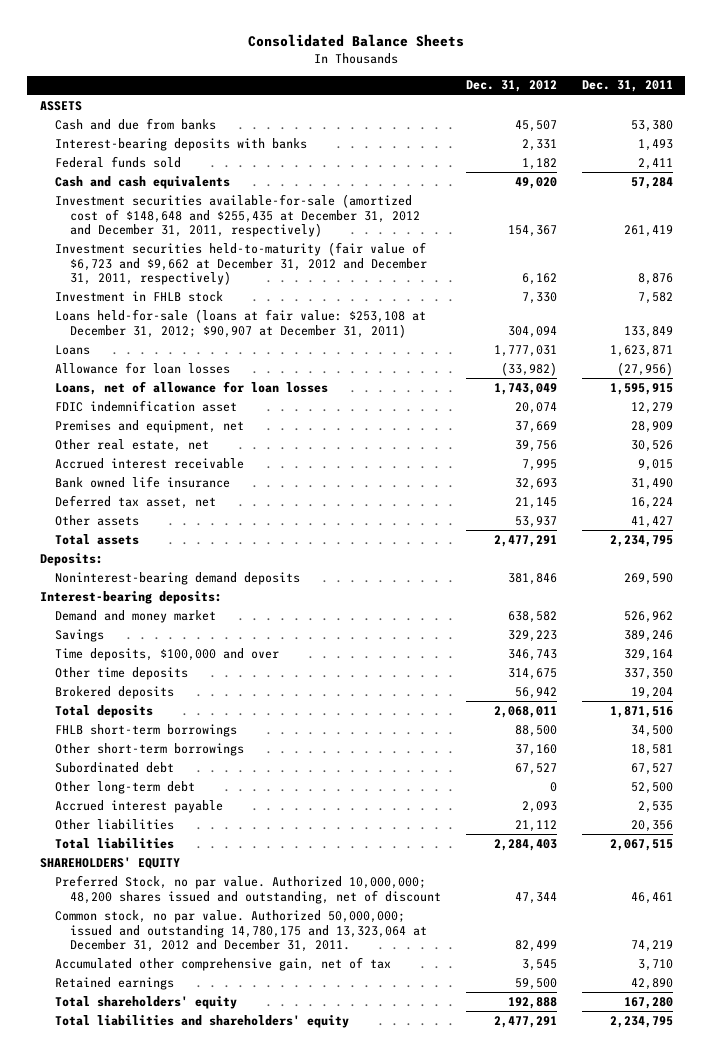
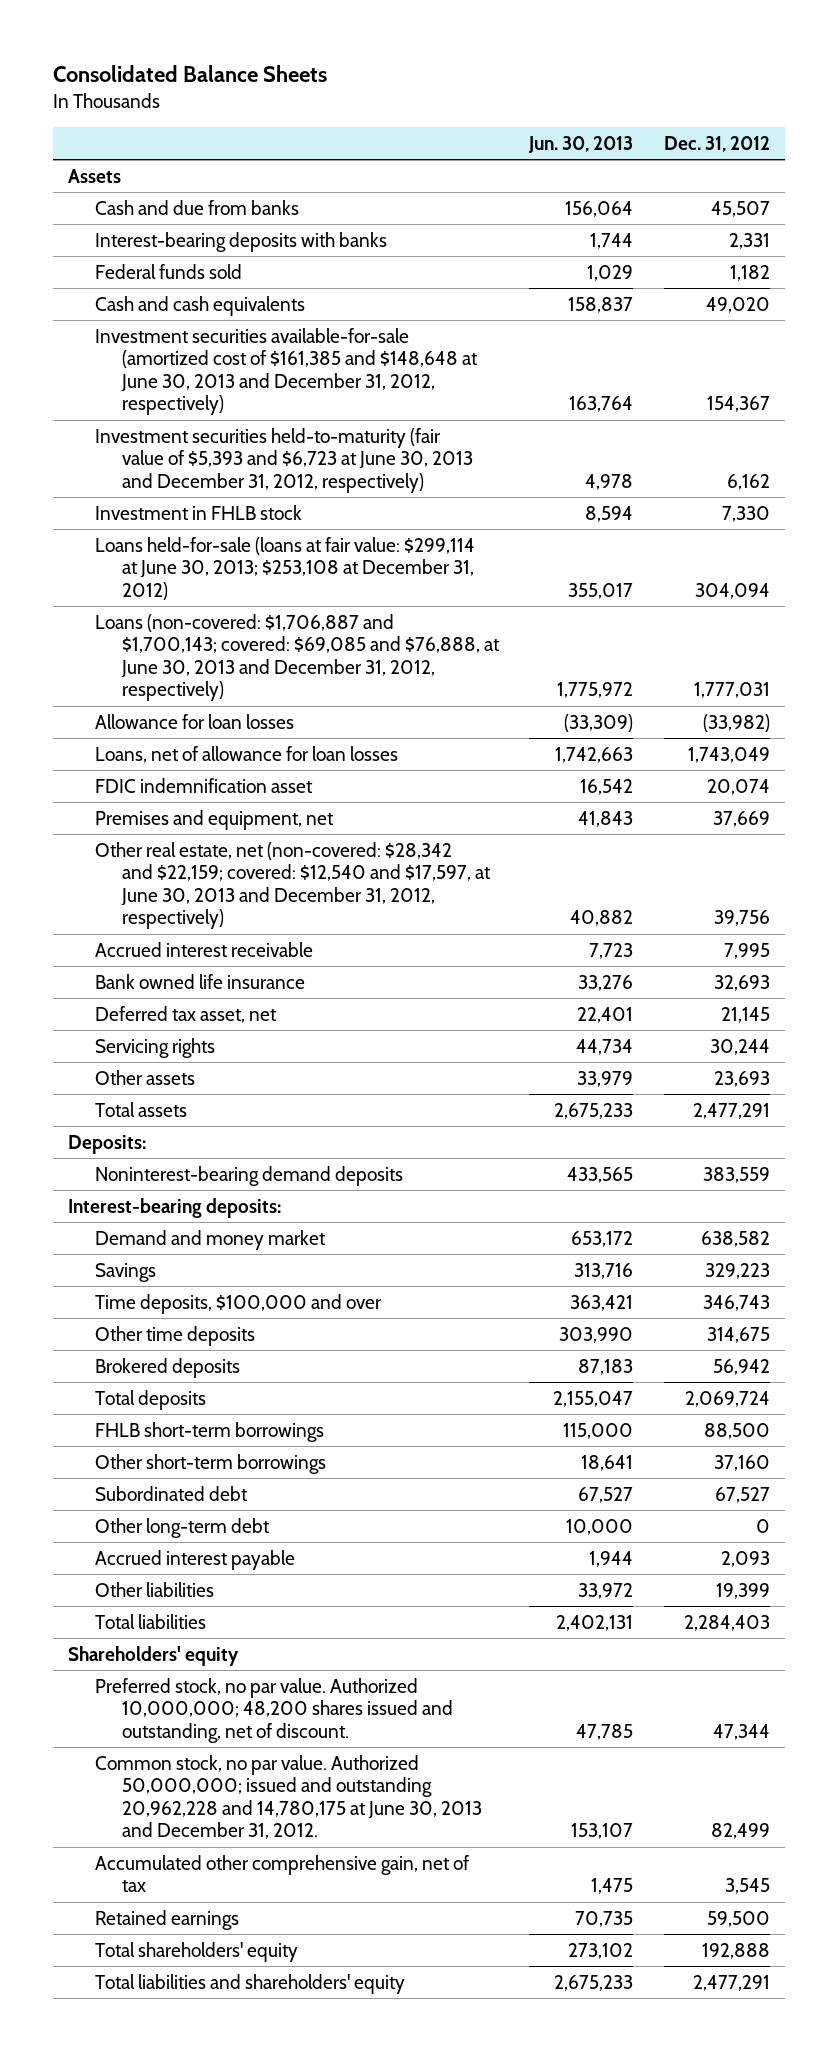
- | Dec. 31, 2012 | Dec. 31, 2011
+ | Jun. 30, 2013 | Dec. 31, 2012
- ASSETS
+ Assets
- Investment securities available-for-sale (amortized cost of $148,648 and $255,435 at December 31, 2012 and December 31, 2011, respectively) | 154,367 | 261,419
- Investment securities held-to-maturity (fair value of $6,723 and $9,662 at December 31, 2012 and December 31, 2011, respectively) | 6,162 | 8,876
+ Investment securities available-for-sale (amortized cost of $161,385 and $148,648 at June 30, 2013 and December 31, 2012, respectively) | 163,764 | 154,367
+ Investment securities held-to-maturity (fair value of $5,393 and $6,723 at June 30, 2013 and December 31, 2012, respectively) | 4,978 | 6,162
- Loans held-for-sale (loans at fair value: $253,108 at December 31, 2012; $90,907 at December 31, 2011) | 304,094 | 133,849
- Loans | 1,777,031 | 1,623,871
+ Loans held-for-sale (loans at fair value: $299,114 at June 30, 2013; $253,108 at December 31, 2012) | 355,017 | 304,094
+ Loans (non-covered: $1,706,887 and $1,700,143; covered: $69,085 and $76,888, at June 30, 2013 and December 31, 2012, respectively) | 1,775,972 | 1,777,031
- Other real estate, net | 39,756 | 30,526
+ Other real estate, net (non-covered: $28,342 and $22,159; covered: $12,540 and $17,597, at June 30, 2013 and December 31, 2012, respectively) | 40,882 | 39,756
- Other assets | 53,937 | 41,427
+ Servicing rights | 44,734 | 30,244
+ Other assets | 33,979 | 23,693
- Noninterest-bearing demand deposits | 381,846 | 269,590
+ Noninterest-bearing demand deposits | 433,565 | 383,559
- Total deposits | 2,068,011 | 1,871,516
+ Total deposits | 2,155,047 | 2,069,724
- Other liabilities | 21,112 | 20,356
+ Other liabilities | 33,972 | 19,399
- SHAREHOLDERS' EQUITY
- Preferred Stock, no par value. Authorized 10,000,000; 48,200 shares issued and outstanding, net of discount | 47,344 | 46,461
- Common stock, no par value. Authorized 50,000,000; issued and outstanding 14,780,175 and 13,323,064 at December 31, 2012 and December 31, 2011. | 82,499 | 74,219
+ Shareholders' equity
+ Preferred stock, no par value. Authorized 10,000,000; 48,200 shares issued and outstanding, net of discount. | 47,785 | 47,344
+ Common stock, no par value. Authorized 50,000,000; issued and outstanding 20,962,228 and 14,780,175 at June 30, 2013 and December 31, 2012. | 153,107 | 82,499

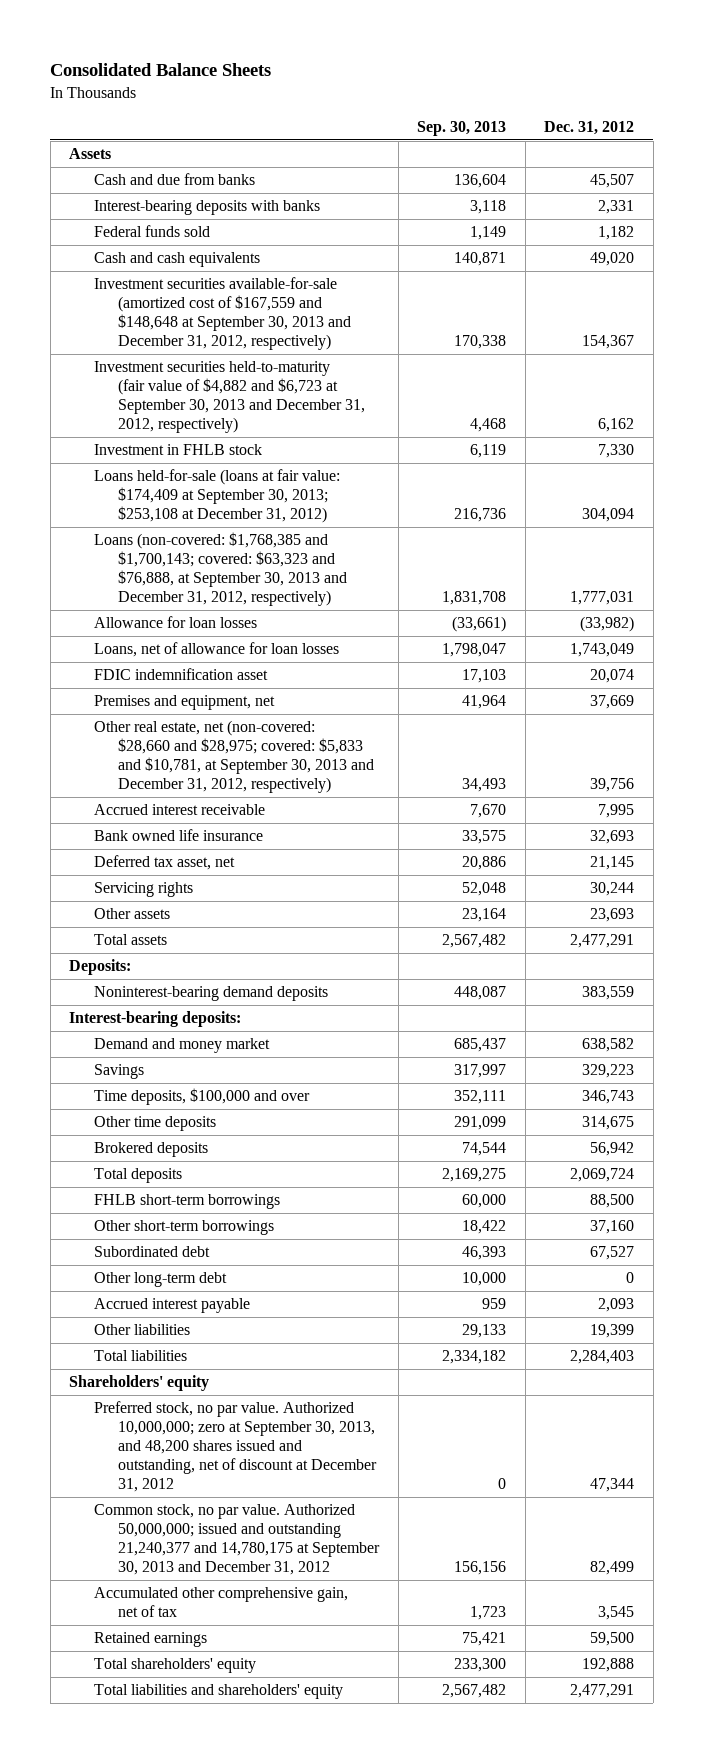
- | Jun. 30, 2013 | Dec. 31, 2012
+ | Sep. 30, 2013 | Dec. 31, 2012
- Investment securities available-for-sale (amortized cost of $161,385 and $148,648 at June 30, 2013 and December 31, 2012, respectively) | 163,764 | 154,367
- Investment securities held-to-maturity (fair value of $5,393 and $6,723 at June 30, 2013 and December 31, 2012, respectively) | 4,978 | 6,162
+ Investment securities available-for-sale (amortized cost of $167,559 and $148,648 at September 30, 2013 and December 31, 2012, respectively) | 170,338 | 154,367
+ Investment securities held-to-maturity (fair value of $4,882 and $6,723 at September 30, 2013 and December 31, 2012, respectively) | 4,468 | 6,162
- Loans held-for-sale (loans at fair value: $299,114 at June 30, 2013; $253,108 at December 31, 2012) | 355,017 | 304,094
- Loans (non-covered: $1,706,887 and $1,700,143; covered: $69,085 and $76,888, at June 30, 2013 and December 31, 2012, respectively) | 1,775,972 | 1,777,031
+ Loans held-for-sale (loans at fair value: $174,409 at September 30, 2013; $253,108 at December 31, 2012) | 216,736 | 304,094
+ Loans (non-covered: $1,768,385 and $1,700,143; covered: $63,323 and $76,888, at September 30, 2013 and December 31, 2012, respectively) | 1,831,708 | 1,777,031
- Other real estate, net (non-covered: $28,342 and $22,159; covered: $12,540 and $17,597, at June 30, 2013 and December 31, 2012, respectively) | 40,882 | 39,756
+ Other real estate, net (non-covered: $28,660 and $28,975; covered: $5,833 and $10,781, at September 30, 2013 and December 31, 2012, respectively) | 34,493 | 39,756
- Preferred stock, no par value. Authorized 10,000,000; 48,200 shares issued and outstanding, net of discount. | 47,785 | 47,344
- Common stock, no par value. Authorized 50,000,000; issued and outstanding 20,962,228 and 14,780,175 at June 30, 2013 and December 31, 2012. | 153,107 | 82,499
+ Preferred stock, no par value. Authorized 10,000,000; zero at September 30, 2013, and 48,200 shares issued and outstanding, net of discount at December 31, 2012 | 0 | 47,344
+ Common stock, no par value. Authorized 50,000,000; issued and outstanding 21,240,377 and 14,780,175 at September 30, 2013 and December 31, 2012 | 156,156 | 82,499

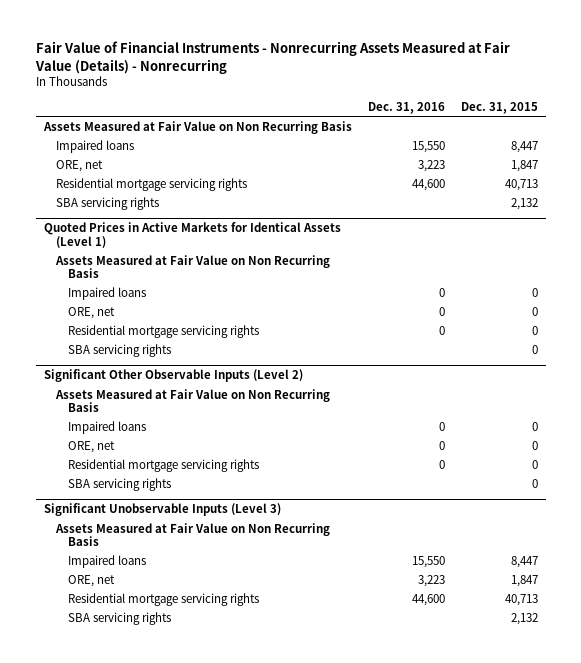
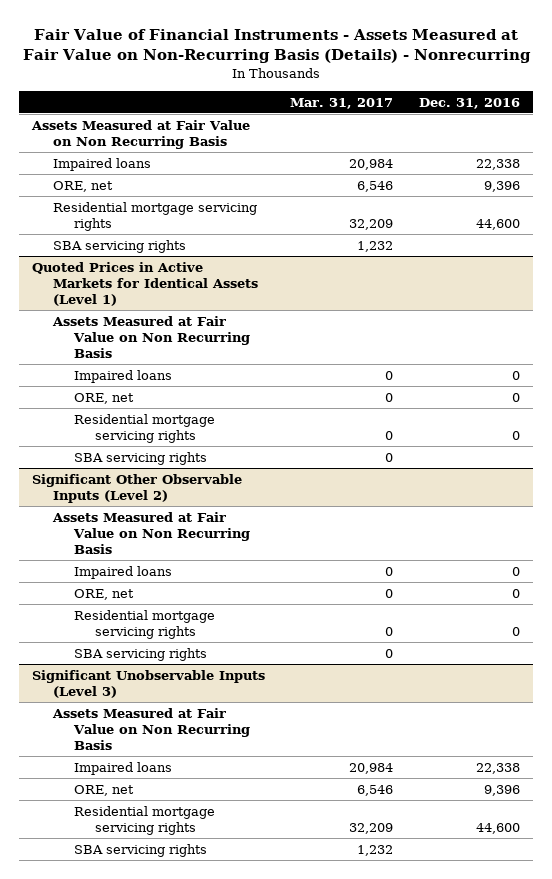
- Fair Value of Financial Instruments - Nonrecurring Assets Measured at Fair Value (Details) - Nonrecurring
+ Fair Value of Financial Instruments - Assets Measured at Fair Value on Non-Recurring Basis (Details) - Nonrecurring
- | Dec. 31, 2016 | Dec. 31, 2015
+ | Mar. 31, 2017 | Dec. 31, 2016
- Impaired loans | 15,550 | 8,447
- ORE, net | 3,223 | 1,847
+ Impaired loans | 20,984 | 22,338
+ ORE, net | 6,546 | 9,396
@ Significant Unobservable Inputs (Level 3)
- Impaired loans | 15,550 | 8,447
- ORE, net | 3,223 | 1,847
+ Impaired loans | 20,984 | 22,338
+ ORE, net | 6,546 | 9,396

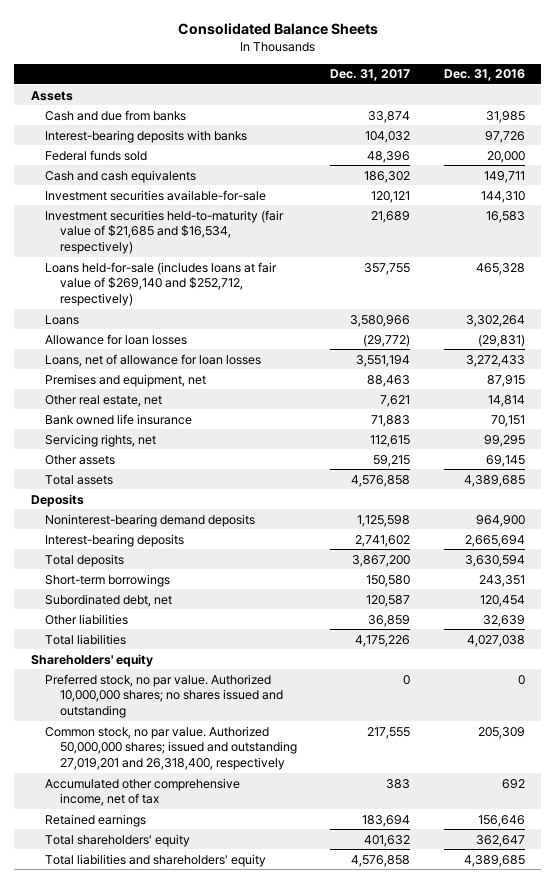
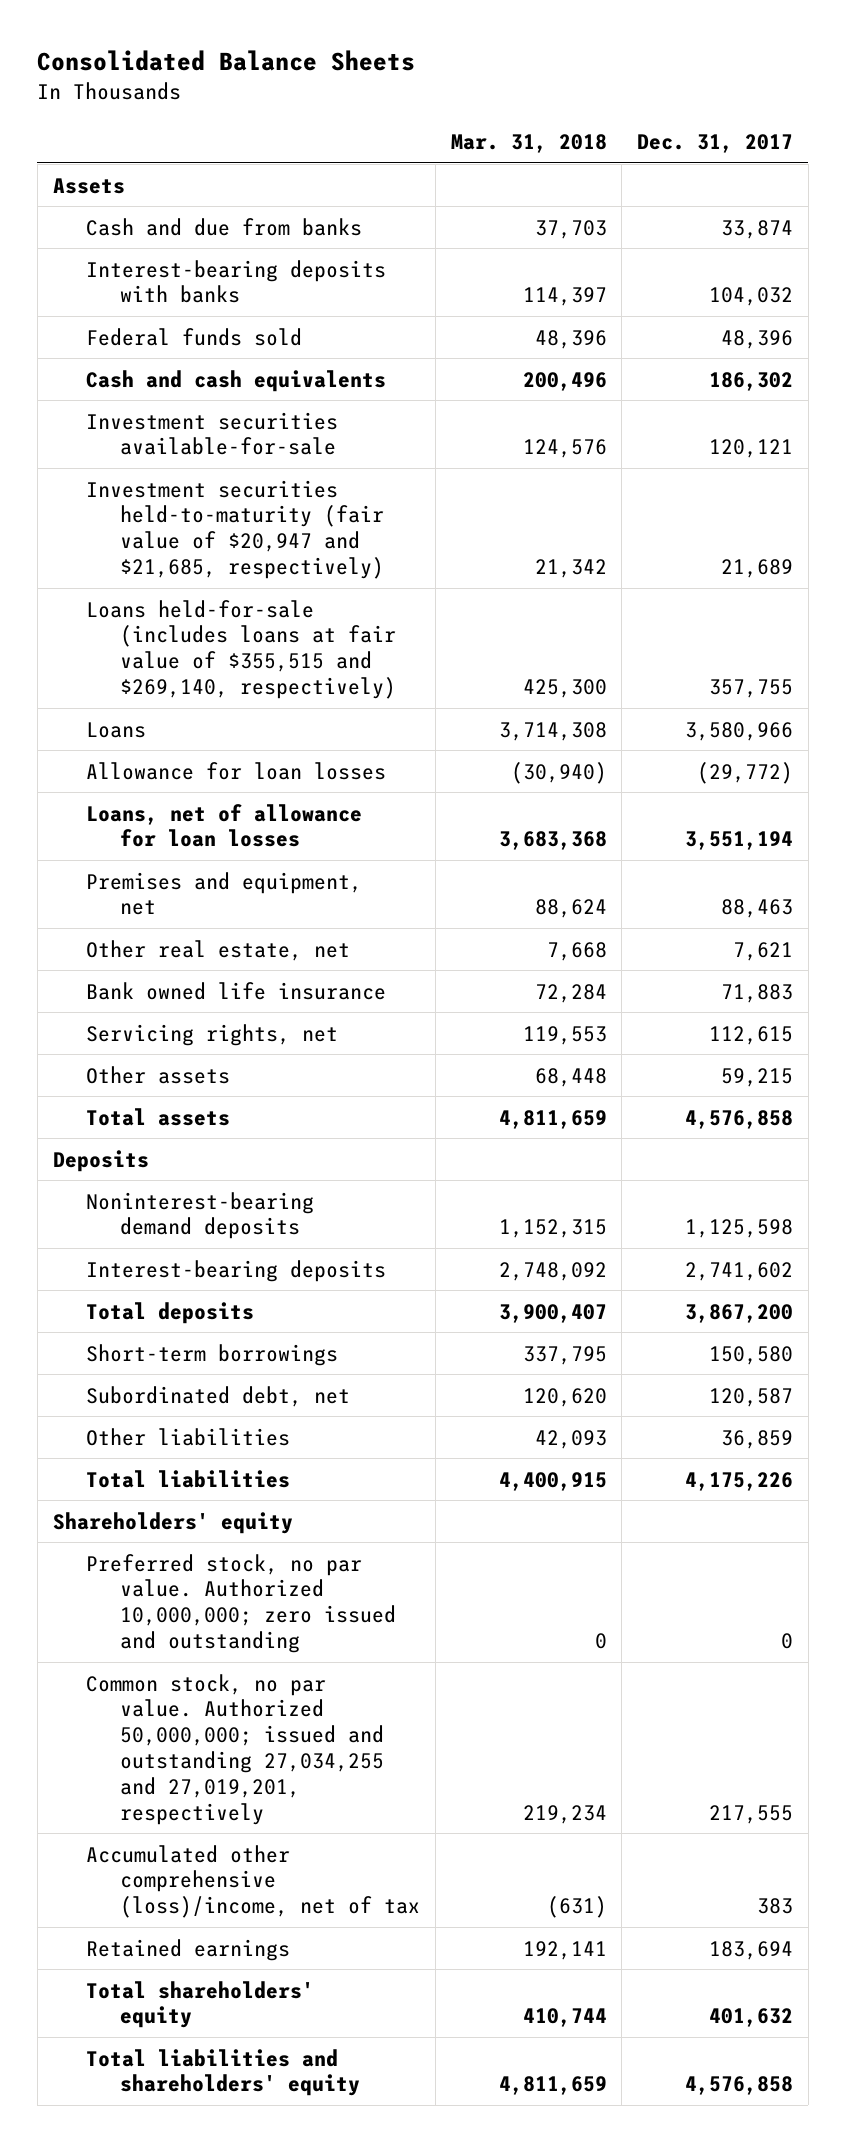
- | Dec. 31, 2017 | Dec. 31, 2016
+ | Mar. 31, 2018 | Dec. 31, 2017
- Investment securities held-to-maturity (fair value of $21,685 and $16,534, respectively) | 21,689 | 16,583
- Loans held-for-sale (includes loans at fair value of $269,140 and $252,712, respectively) | 357,755 | 465,328
+ Investment securities held-to-maturity (fair value of $20,947 and $21,685, respectively) | 21,342 | 21,689
+ Loans held-for-sale (includes loans at fair value of $355,515 and $269,140, respectively) | 425,300 | 357,755
- Preferred stock, no par value. Authorized 10,000,000 shares; no shares issued and outstanding | 0 | 0
- Common stock, no par value. Authorized 50,000,000 shares; issued and outstanding 27,019,201 and 26,318,400, respectively | 217,555 | 205,309
- Accumulated other comprehensive income, net of tax | 383 | 692
+ Preferred stock, no par value. Authorized 10,000,000; zero issued and outstanding | 0 | 0
+ Common stock, no par value. Authorized 50,000,000; issued and outstanding 27,034,255 and 27,019,201, respectively | 219,234 | 217,555
+ Accumulated other comprehensive (loss)/income, net of tax | (631) | 383

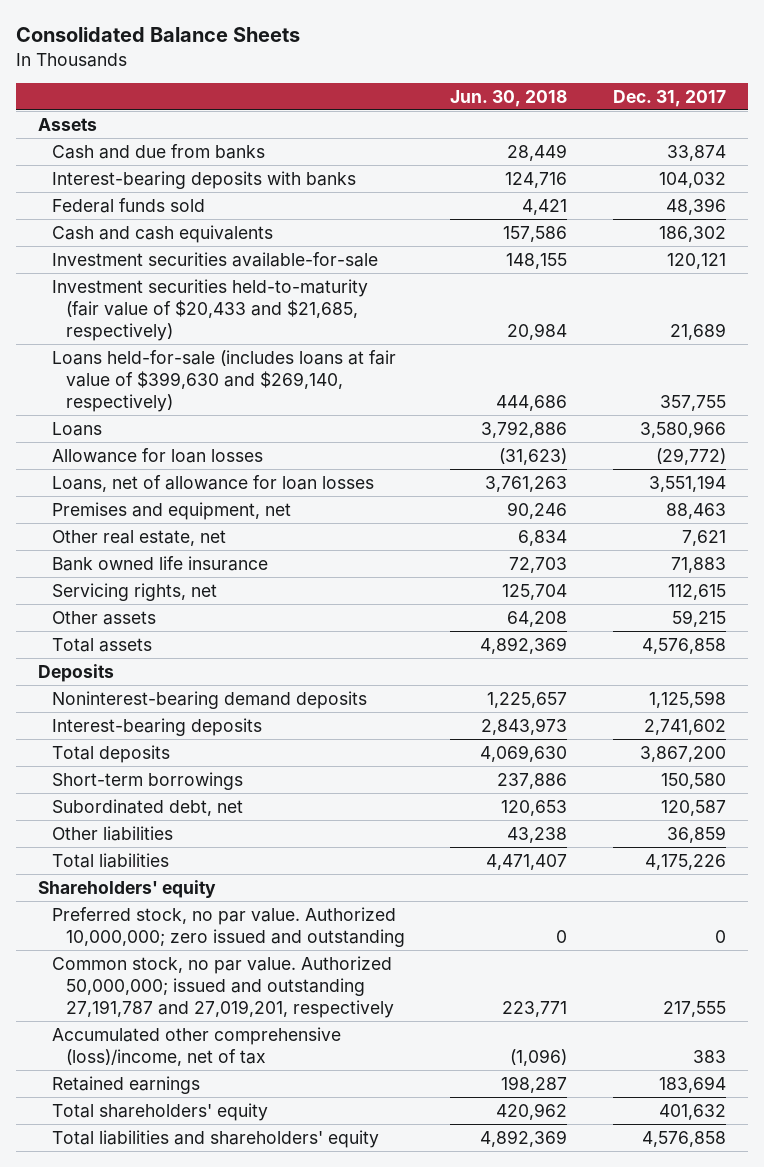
- | Mar. 31, 2018 | Dec. 31, 2017
+ | Jun. 30, 2018 | Dec. 31, 2017
- Investment securities held-to-maturity (fair value of $20,947 and $21,685, respectively) | 21,342 | 21,689
- Loans held-for-sale (includes loans at fair value of $355,515 and $269,140, respectively) | 425,300 | 357,755
+ Investment securities held-to-maturity (fair value of $20,433 and $21,685, respectively) | 20,984 | 21,689
+ Loans held-for-sale (includes loans at fair value of $399,630 and $269,140, respectively) | 444,686 | 357,755
- Common stock, no par value. Authorized 50,000,000; issued and outstanding 27,034,255 and 27,019,201, respectively | 219,234 | 217,555
+ Common stock, no par value. Authorized 50,000,000; issued and outstanding 27,191,787 and 27,019,201, respectively | 223,771 | 217,555

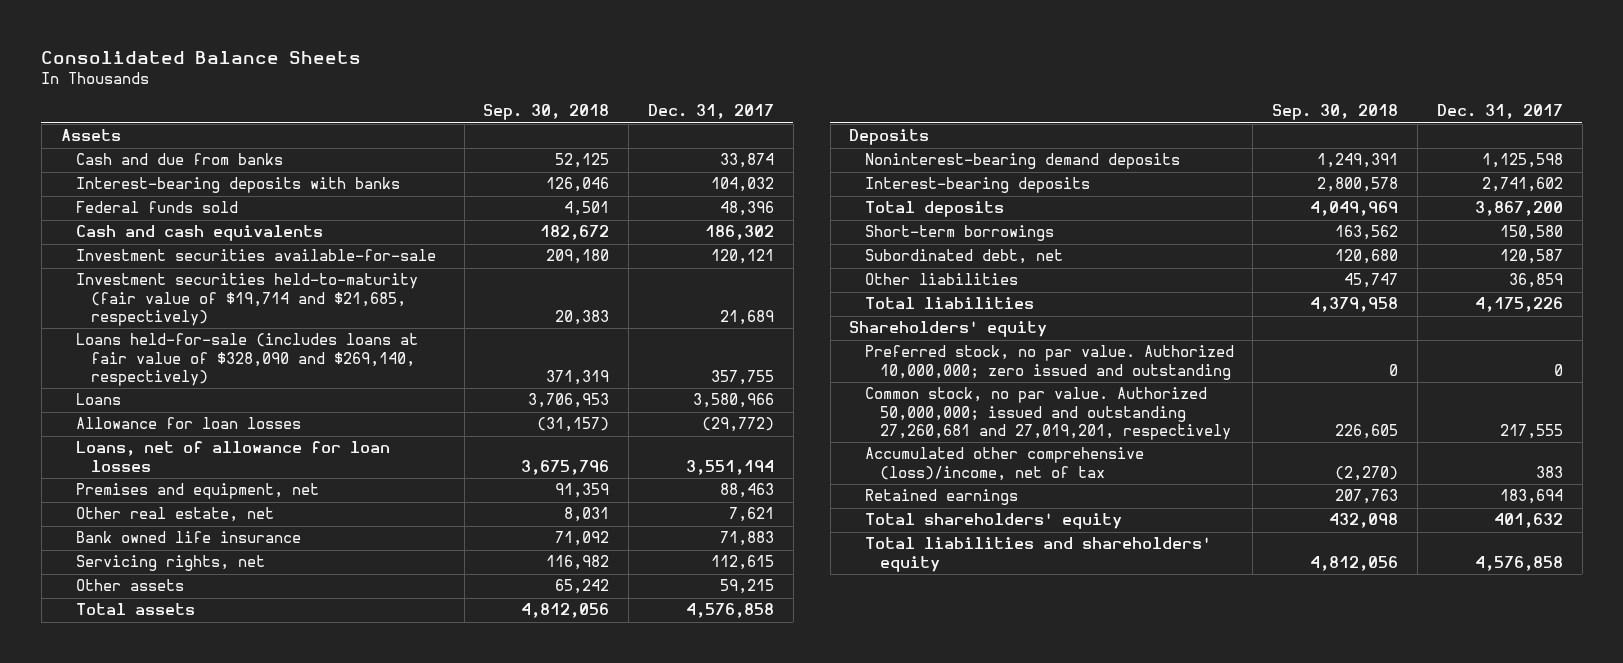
- | Jun. 30, 2018 | Dec. 31, 2017
+ | Sep. 30, 2018 | Dec. 31, 2017
- Investment securities held-to-maturity (fair value of $20,433 and $21,685, respectively) | 20,984 | 21,689
- Loans held-for-sale (includes loans at fair value of $399,630 and $269,140, respectively) | 444,686 | 357,755
+ Investment securities held-to-maturity (fair value of $19,714 and $21,685, respectively) | 20,383 | 21,689
+ Loans held-for-sale (includes loans at fair value of $328,090 and $269,140, respectively) | 371,319 | 357,755
- Common stock, no par value. Authorized 50,000,000; issued and outstanding 27,191,787 and 27,019,201, respectively | 223,771 | 217,555
+ Common stock, no par value. Authorized 50,000,000; issued and outstanding 27,260,681 and 27,019,201, respectively | 226,605 | 217,555

